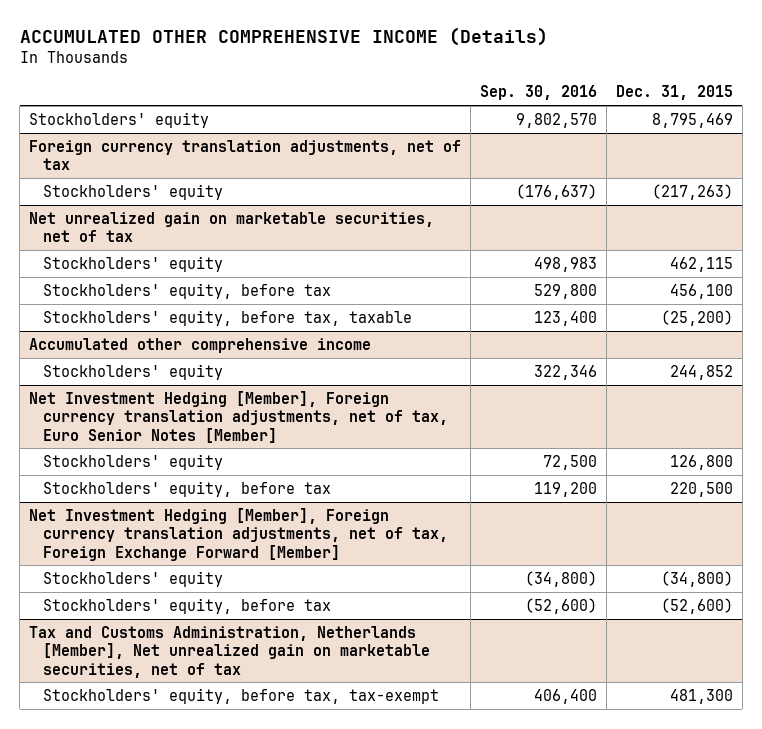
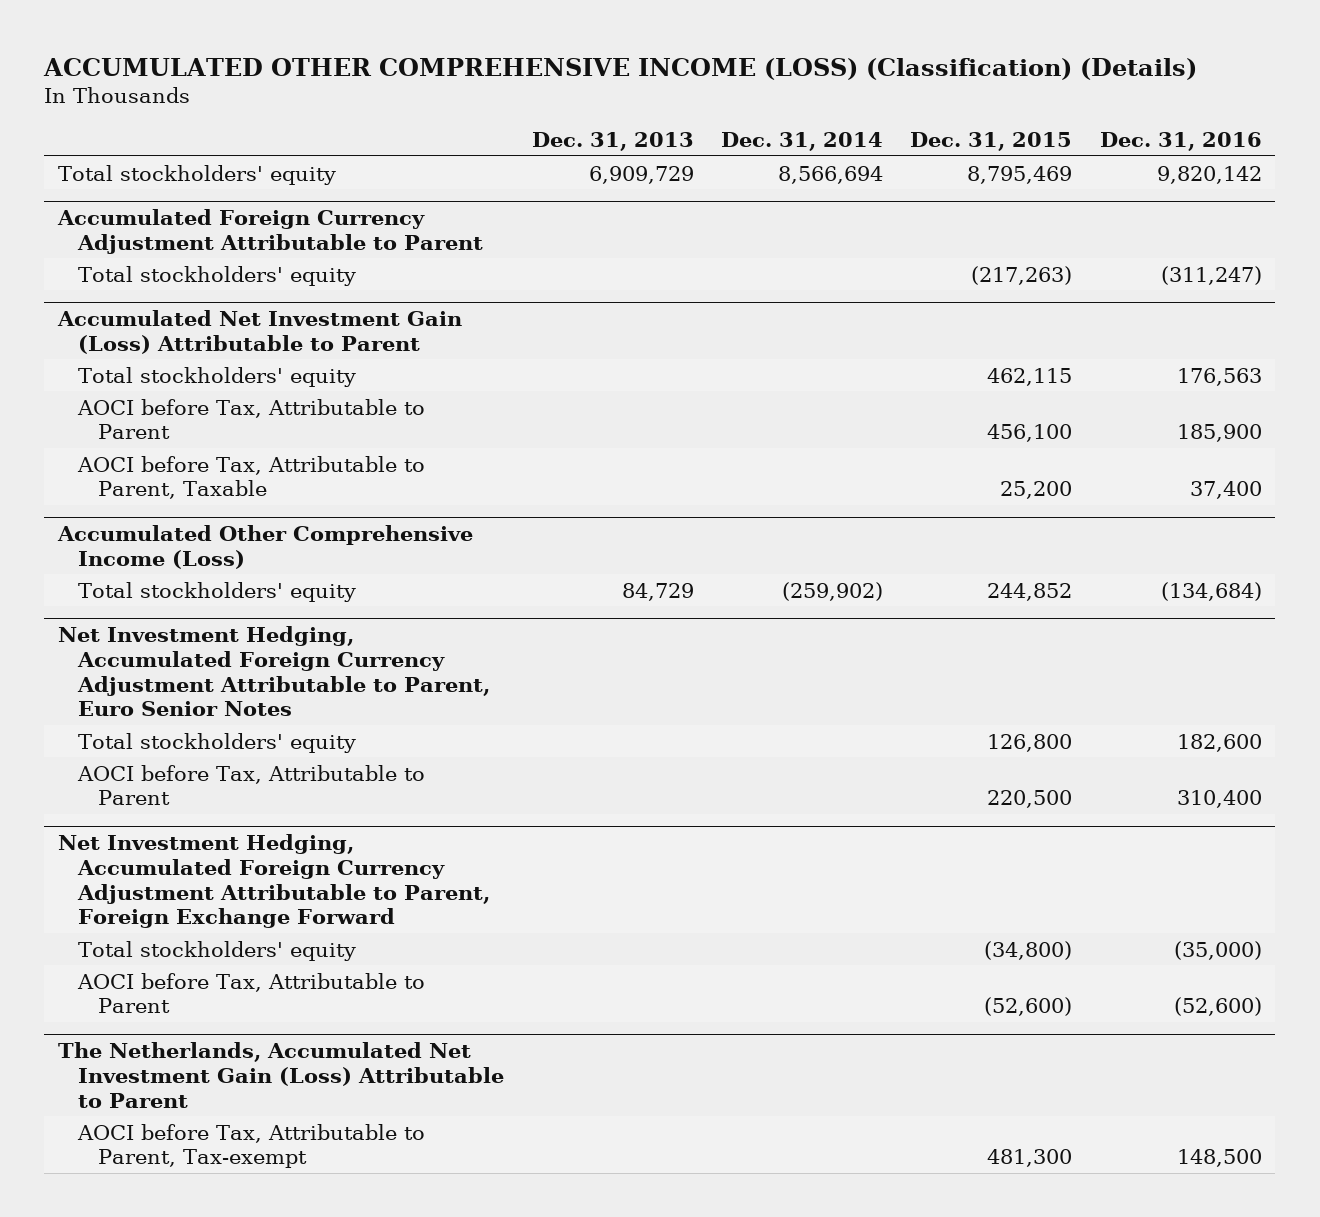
- ACCUMULATED OTHER COMPREHENSIVE INCOME (Details)
+ ACCUMULATED OTHER COMPREHENSIVE INCOME (LOSS) (Classification) (Details)
- | Sep. 30, 2016 | Dec. 31, 2015
+ | Dec. 31, 2013 | Dec. 31, 2014 | Dec. 31, 2015 | Dec. 31, 2016
- Stockholders' equity | 9,802,570 | 8,795,469
- Foreign currency translation adjustments, net of tax
- Stockholders' equity | (176,637) | (217,263)
- Net unrealized gain on marketable securities, net of tax
- Stockholders' equity | 498,983 | 462,115
- Stockholders' equity, before tax | 529,800 | 456,100
- Stockholders' equity, before tax, taxable | 123,400 | (25,200)
- Accumulated other comprehensive income
- Stockholders' equity | 322,346 | 244,852
- Net Investment Hedging [Member], Foreign currency translation adjustments, net of tax, Euro Senior Notes [Member]
- Stockholders' equity | 72,500 | 126,800
- Stockholders' equity, before tax | 119,200 | 220,500
- Net Investment Hedging [Member], Foreign currency translation adjustments, net of tax, Foreign Exchange Forward [Member]
- Stockholders' equity | (34,800) | (34,800)
- Stockholders' equity, before tax | (52,600) | (52,600)
- Tax and Customs Administration, Netherlands [Member], Net unrealized gain on marketable securities, net of tax
- Stockholders' equity, before tax, tax-exempt | 406,400 | 481,300
+ Total stockholders' equity | 6,909,729 | 8,566,694 | 8,795,469 | 9,820,142
+ Accumulated Foreign Currency Adjustment Attributable to Parent
+ Total stockholders' equity | | | (217,263) | (311,247)
+ Accumulated Net Investment Gain (Loss) Attributable to Parent
+ Total stockholders' equity | | | 462,115 | 176,563
+ AOCI before Tax, Attributable to Parent | | | 456,100 | 185,900
+ AOCI before Tax, Attributable to Parent, Taxable | | | 25,200 | 37,400
+ Accumulated Other Comprehensive Income (Loss)
+ Total stockholders' equity | 84,729 | (259,902) | 244,852 | (134,684)
+ Net Investment Hedging, Accumulated Foreign Currency Adjustment Attributable to Parent, Euro Senior Notes
+ Total stockholders' equity | | | 126,800 | 182,600
+ AOCI before Tax, Attributable to Parent | | | 220,500 | 310,400
+ Net Investment Hedging, Accumulated Foreign Currency Adjustment Attributable to Parent, Foreign Exchange Forward
+ Total stockholders' equity | | | (34,800) | (35,000)
+ AOCI before Tax, Attributable to Parent | | | (52,600) | (52,600)
+ The Netherlands, Accumulated Net Investment Gain (Loss) Attributable to Parent
+ AOCI before Tax, Attributable to Parent, Tax-exempt | | | 481,300 | 148,500

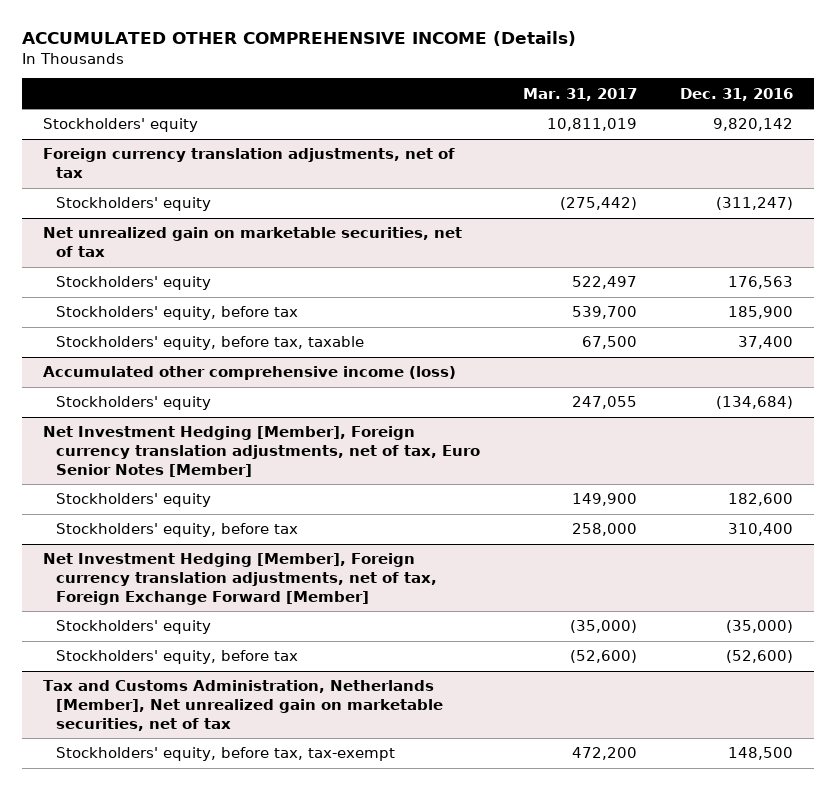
- ACCUMULATED OTHER COMPREHENSIVE INCOME (LOSS) (Classification) (Details)
+ ACCUMULATED OTHER COMPREHENSIVE INCOME (Details)
- | Dec. 31, 2013 | Dec. 31, 2014 | Dec. 31, 2015 | Dec. 31, 2016
+ | Mar. 31, 2017 | Dec. 31, 2016
- Total stockholders' equity | 6,909,729 | 8,566,694 | 8,795,469 | 9,820,142
- Accumulated Foreign Currency Adjustment Attributable to Parent
- Total stockholders' equity | | | (217,263) | (311,247)
- Accumulated Net Investment Gain (Loss) Attributable to Parent
- Total stockholders' equity | | | 462,115 | 176,563
- AOCI before Tax, Attributable to Parent | | | 456,100 | 185,900
- AOCI before Tax, Attributable to Parent, Taxable | | | 25,200 | 37,400
- Accumulated Other Comprehensive Income (Loss)
- Total stockholders' equity | 84,729 | (259,902) | 244,852 | (134,684)
- Net Investment Hedging, Accumulated Foreign Currency Adjustment Attributable to Parent, Euro Senior Notes
- Total stockholders' equity | | | 126,800 | 182,600
- AOCI before Tax, Attributable to Parent | | | 220,500 | 310,400
- Net Investment Hedging, Accumulated Foreign Currency Adjustment Attributable to Parent, Foreign Exchange Forward
- Total stockholders' equity | | | (34,800) | (35,000)
- AOCI before Tax, Attributable to Parent | | | (52,600) | (52,600)
- The Netherlands, Accumulated Net Investment Gain (Loss) Attributable to Parent
- AOCI before Tax, Attributable to Parent, Tax-exempt | | | 481,300 | 148,500
+ Stockholders' equity | 10,811,019 | 9,820,142
+ Foreign currency translation adjustments, net of tax
+ Stockholders' equity | (275,442) | (311,247)
+ Net unrealized gain on marketable securities, net of tax
+ Stockholders' equity | 522,497 | 176,563
+ Stockholders' equity, before tax | 539,700 | 185,900
+ Stockholders' equity, before tax, taxable | 67,500 | 37,400
+ Accumulated other comprehensive income (loss)
+ Stockholders' equity | 247,055 | (134,684)
+ Net Investment Hedging [Member], Foreign currency translation adjustments, net of tax, Euro Senior Notes [Member]
+ Stockholders' equity | 149,900 | 182,600
+ Stockholders' equity, before tax | 258,000 | 310,400
+ Net Investment Hedging [Member], Foreign currency translation adjustments, net of tax, Foreign Exchange Forward [Member]
+ Stockholders' equity | (35,000) | (35,000)
+ Stockholders' equity, before tax | (52,600) | (52,600)
+ Tax and Customs Administration, Netherlands [Member], Net unrealized gain on marketable securities, net of tax
+ Stockholders' equity, before tax, tax-exempt | 472,200 | 148,500

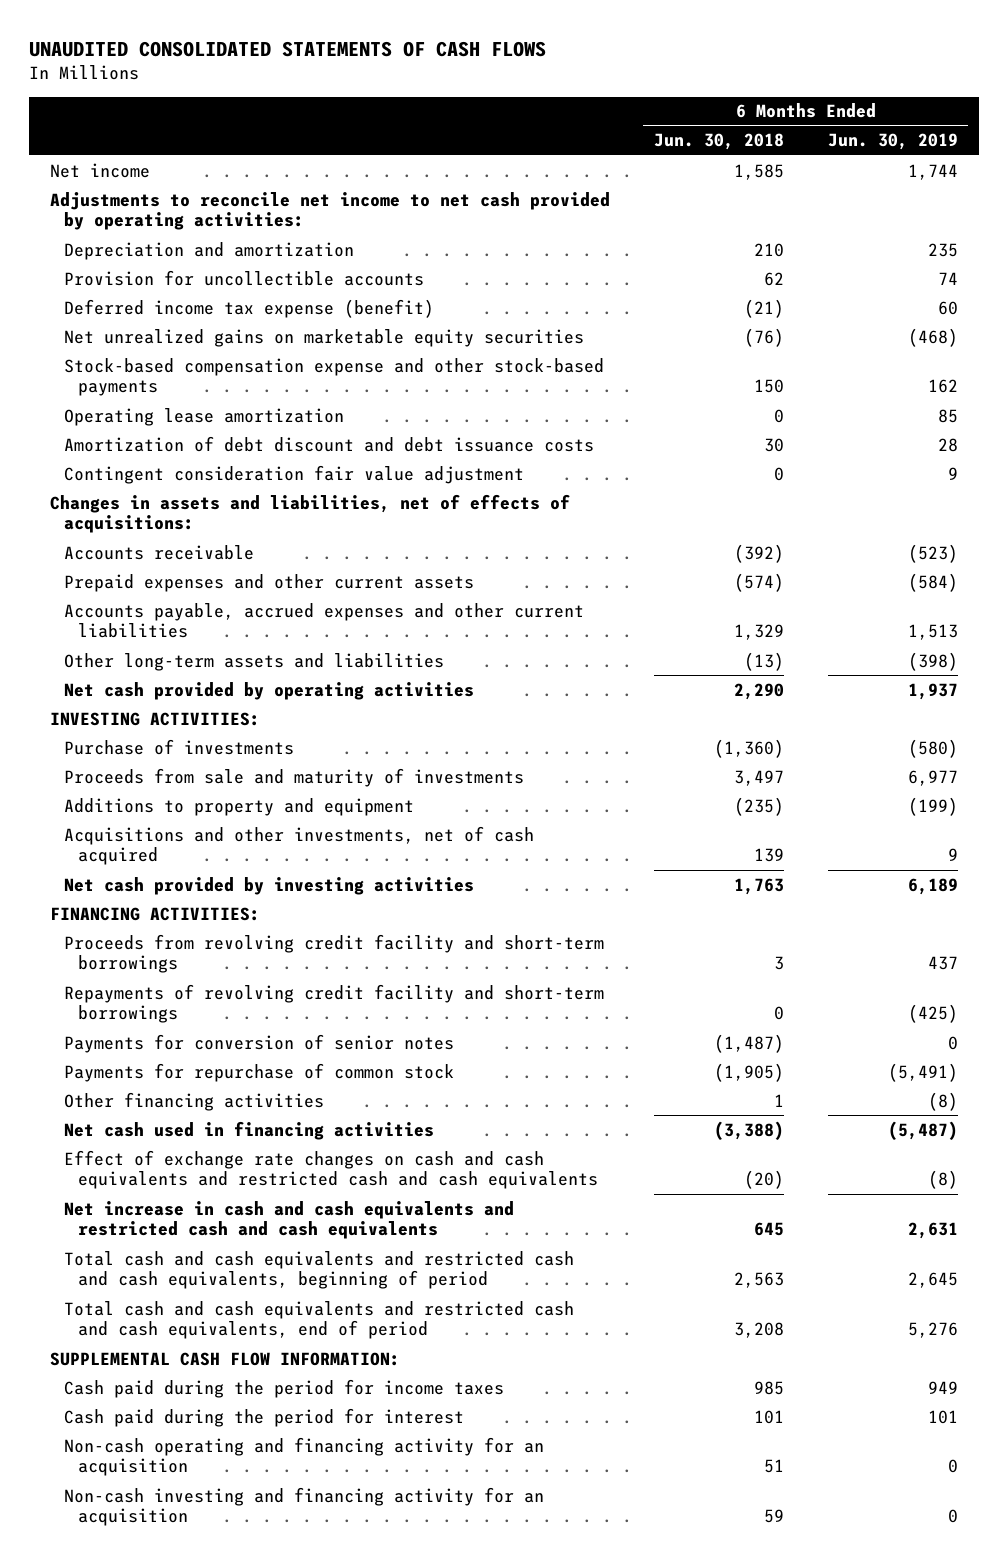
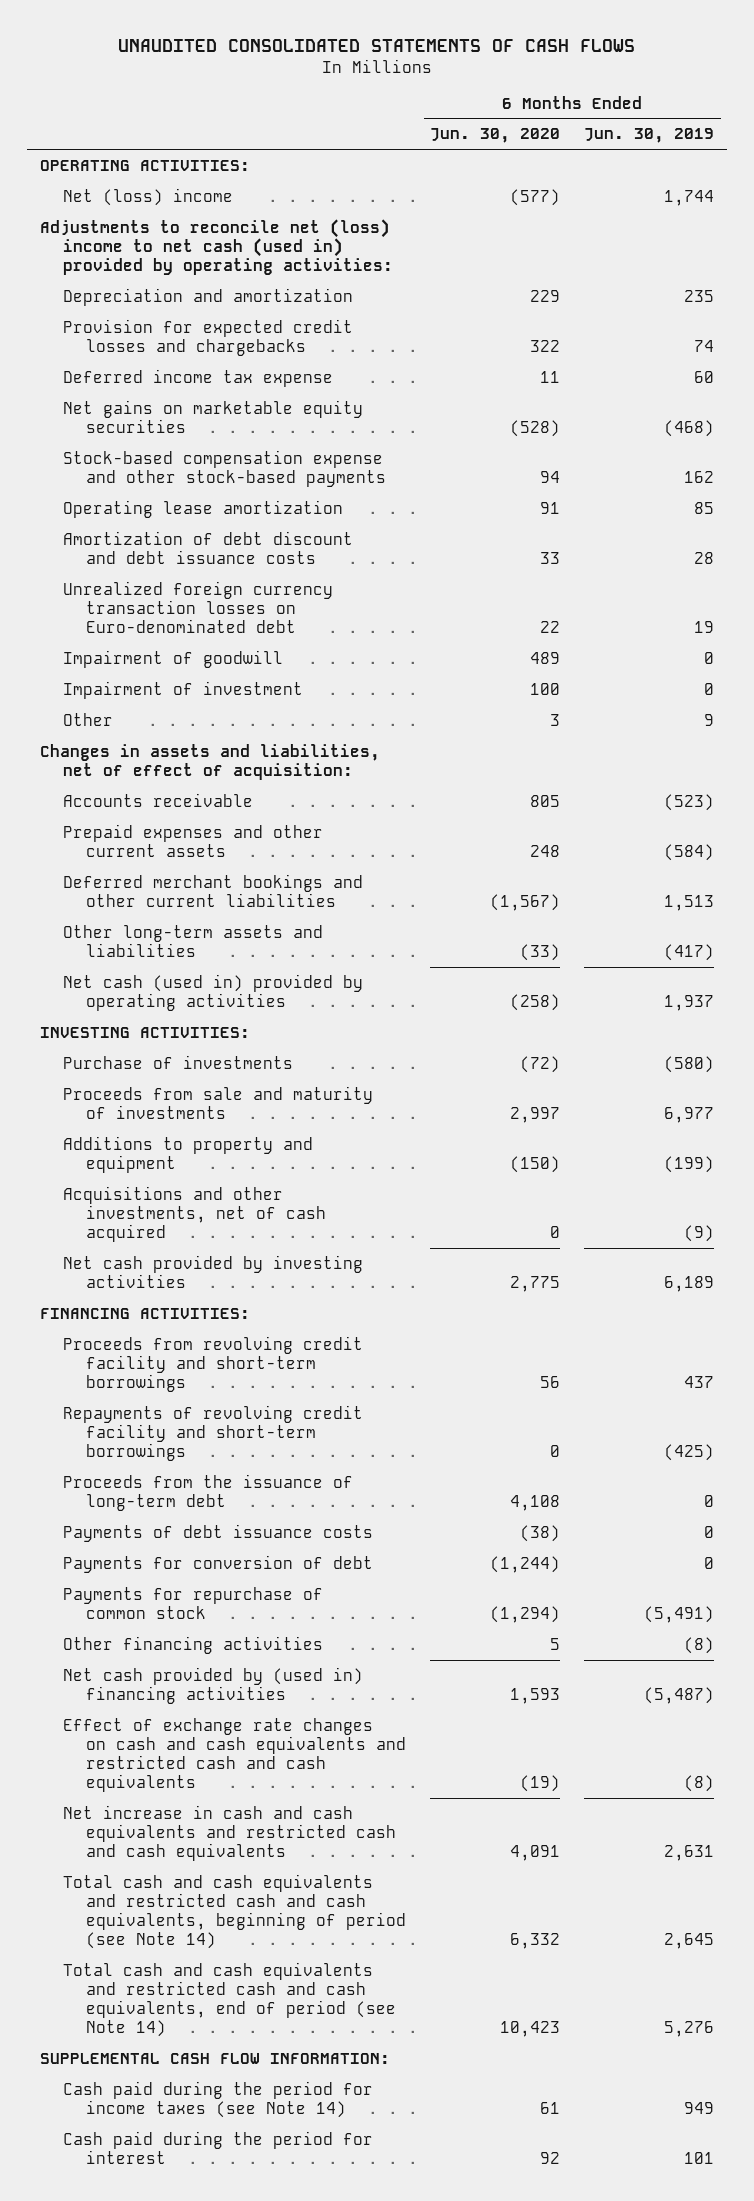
- | 6 Months Ended Jun. 30, 2018 | 6 Months Ended Jun. 30, 2019
+ | 6 Months Ended Jun. 30, 2020 | 6 Months Ended Jun. 30, 2019
- Net income | 1,585 | 1,744
- Adjustments to reconcile net income to net cash provided by operating activities:
+ OPERATING ACTIVITIES:
+ Net (loss) income | (577) | 1,744
+ Adjustments to reconcile net (loss) income to net cash (used in) provided by operating activities:
- Provision for uncollectible accounts | 62 | 74
- Deferred income tax expense (benefit) | (21) | 60
- Net unrealized gains on marketable equity securities | (76) | (468)
+ Provision for expected credit losses and chargebacks | 322 | 74
+ Deferred income tax expense | 11 | 60
+ Net gains on marketable equity securities | (528) | (468)
- Contingent consideration fair value adjustment | 0 | 9
- Changes in assets and liabilities, net of effects of acquisitions:
+ Unrealized foreign currency transaction losses on Euro-denominated debt | 22 | 19
+ Impairment of goodwill | 489 | 0
+ Impairment of investment | 100 | 0
+ Other | 3 | 9
+ Changes in assets and liabilities, net of effect of acquisition:
- Accounts payable, accrued expenses and other current liabilities | 1,329 | 1,513
- Other long-term assets and liabilities | (13) | (398)
- Net cash provided by operating activities | 2,290 | 1,937
+ Deferred merchant bookings and other current liabilities | (1,567) | 1,513
+ Other long-term assets and liabilities | (33) | (417)
+ Net cash (used in) provided by operating activities | (258) | 1,937
- Acquisitions and other investments, net of cash acquired | 139 | 9
+ Acquisitions and other investments, net of cash acquired | 0 | (9)
- Payments for conversion of senior notes | (1,487) | 0
+ Proceeds from the issuance of long-term debt | 4,108 | 0
+ Payments of debt issuance costs | (38) | 0
+ Payments for conversion of debt | (1,244) | 0
- Net cash used in financing activities | (3,388) | (5,487)
+ Net cash provided by (used in) financing activities | 1,593 | (5,487)
- Total cash and cash equivalents and restricted cash and cash equivalents, beginning of period | 2,563 | 2,645
- Total cash and cash equivalents and restricted cash and cash equivalents, end of period | 3,208 | 5,276
+ Total cash and cash equivalents and restricted cash and cash equivalents, beginning of period (see Note 14) | 6,332 | 2,645
+ Total cash and cash equivalents and restricted cash and cash equivalents, end of period (see Note 14) | 10,423 | 5,276
- Cash paid during the period for income taxes | 985 | 949
+ Cash paid during the period for income taxes (see Note 14) | 61 | 949
- Non-cash operating and financing activity for an acquisition | 51 | 0
- Non-cash investing and financing activity for an acquisition | 59 | 0

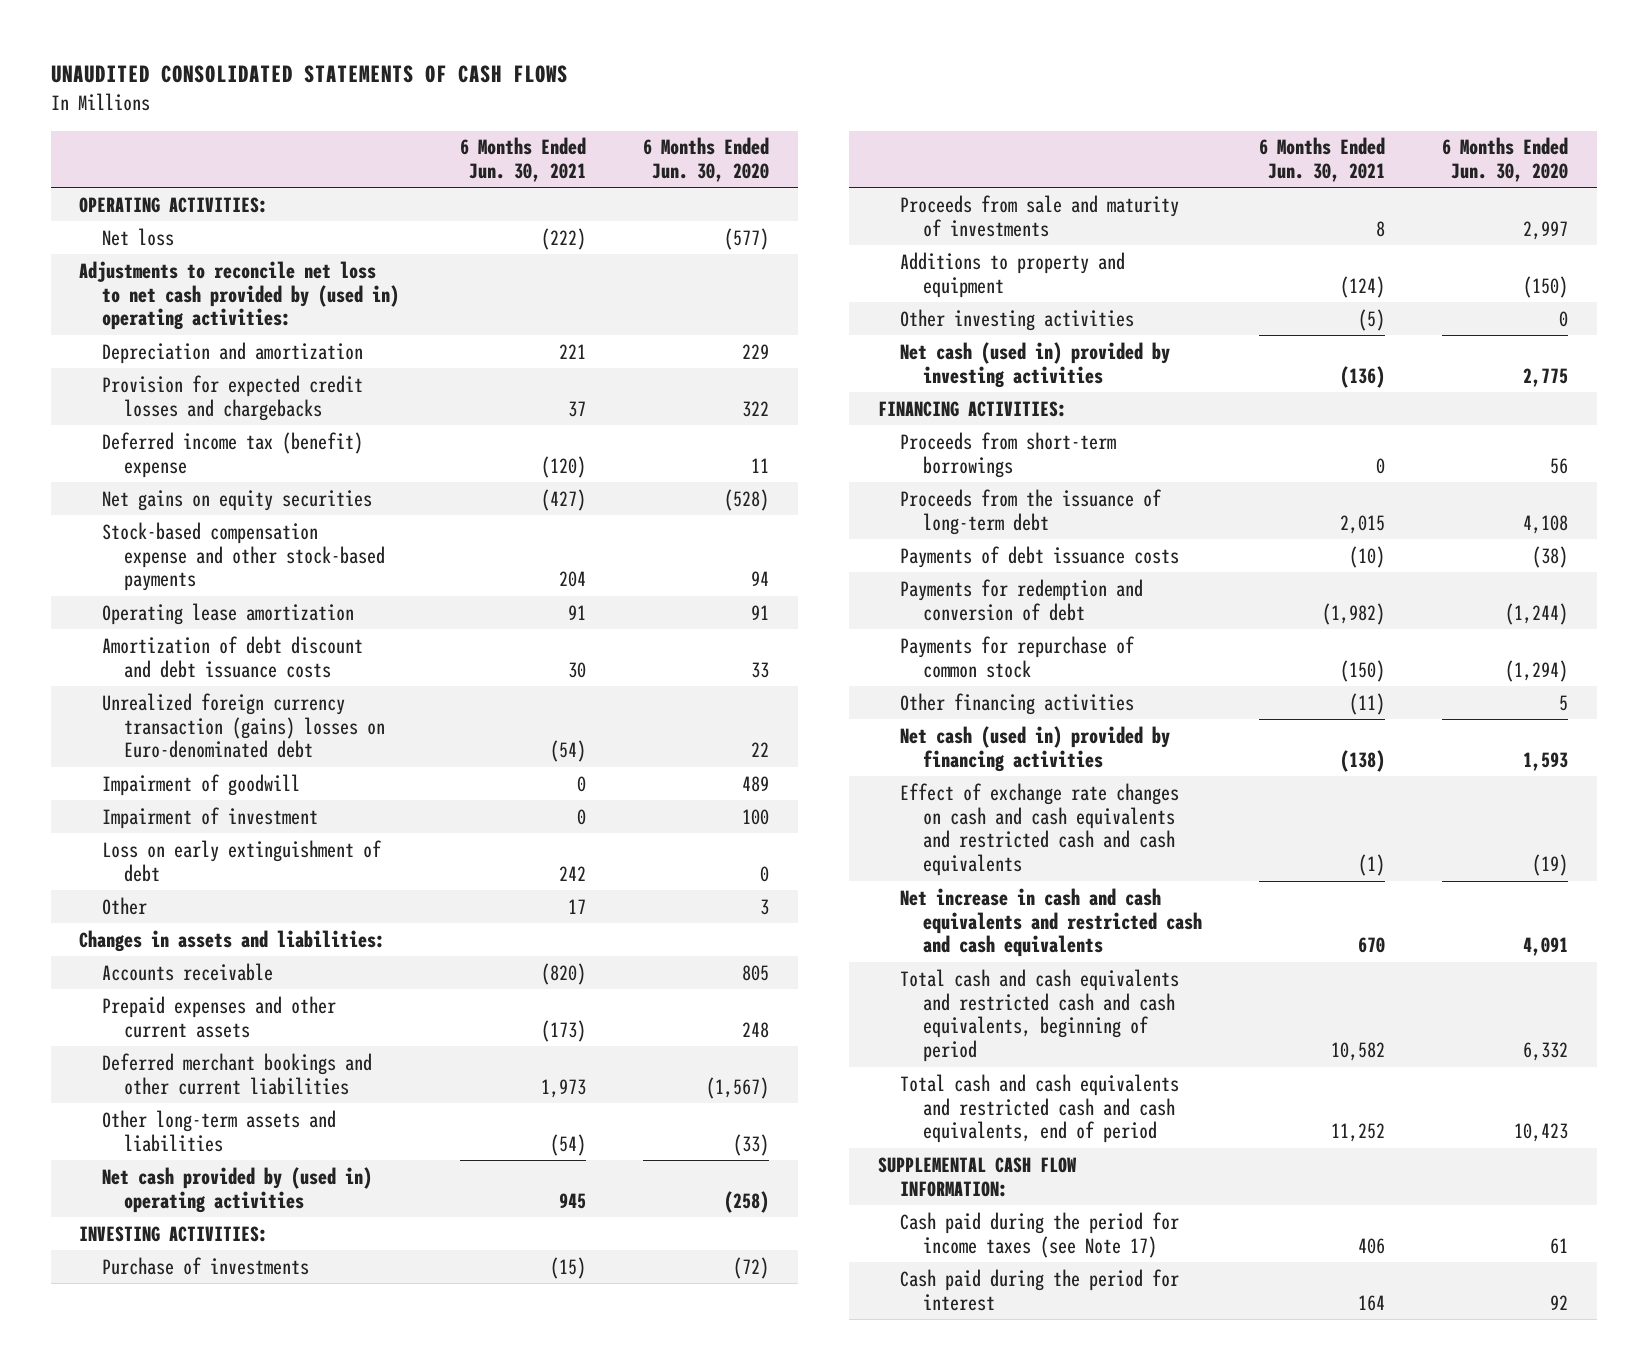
- | 6 Months Ended Jun. 30, 2020 | 6 Months Ended Jun. 30, 2019
+ | 6 Months Ended Jun. 30, 2021 | 6 Months Ended Jun. 30, 2020
- Net (loss) income | (577) | 1,744
- Adjustments to reconcile net (loss) income to net cash (used in) provided by operating activities:
+ Net loss | (222) | (577)
+ Adjustments to reconcile net loss to net cash provided by (used in) operating activities:
- Deferred income tax expense | 11 | 60
- Net gains on marketable equity securities | (528) | (468)
+ Deferred income tax (benefit) expense | (120) | 11
+ Net gains on equity securities | (427) | (528)
- Unrealized foreign currency transaction losses on Euro-denominated debt | 22 | 19
+ Unrealized foreign currency transaction (gains) losses on Euro-denominated debt | (54) | 22
+ Loss on early extinguishment of debt | 242 | 0
- Changes in assets and liabilities, net of effect of acquisition:
+ Changes in assets and liabilities:
- Net cash (used in) provided by operating activities | (258) | 1,937
+ Net cash provided by (used in) operating activities | 945 | (258)
- Acquisitions and other investments, net of cash acquired | 0 | (9)
- Net cash provided by investing activities | 2,775 | 6,189
+ Other investing activities | (5) | 0
+ Net cash (used in) provided by investing activities | (136) | 2,775
- Proceeds from revolving credit facility and short-term borrowings | 56 | 437
- Repayments of revolving credit facility and short-term borrowings | 0 | (425)
+ Proceeds from short-term borrowings | 0 | 56
- Payments for conversion of debt | (1,244) | 0
+ Payments for redemption and conversion of debt | (1,982) | (1,244)
- Net cash provided by (used in) financing activities | 1,593 | (5,487)
+ Net cash (used in) provided by financing activities | (138) | 1,593
- Total cash and cash equivalents and restricted cash and cash equivalents, beginning of period (see Note 14) | 6,332 | 2,645
- Total cash and cash equivalents and restricted cash and cash equivalents, end of period (see Note 14) | 10,423 | 5,276
+ Total cash and cash equivalents and restricted cash and cash equivalents, beginning of period | 10,582 | 6,332
+ Total cash and cash equivalents and restricted cash and cash equivalents, end of period | 11,252 | 10,423
- Cash paid during the period for income taxes (see Note 14) | 61 | 949
+ Cash paid during the period for income taxes (see Note 17) | 406 | 61

